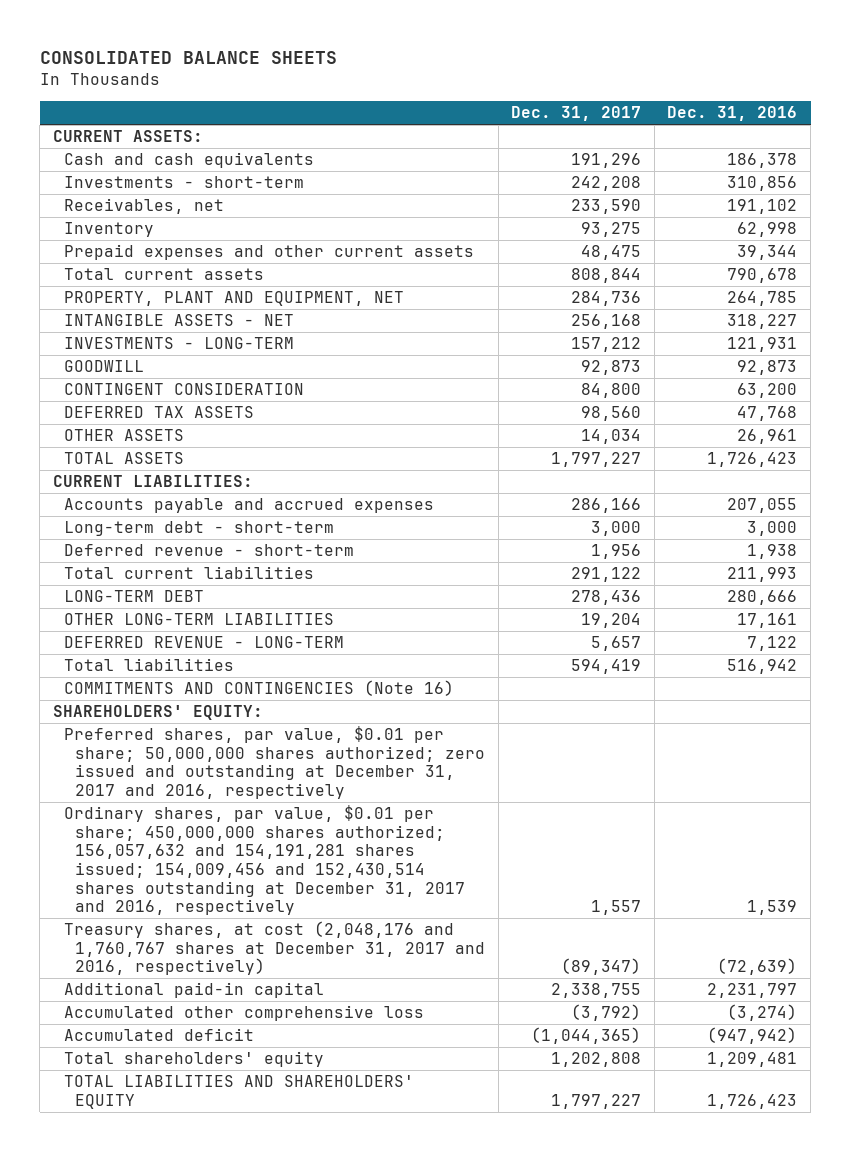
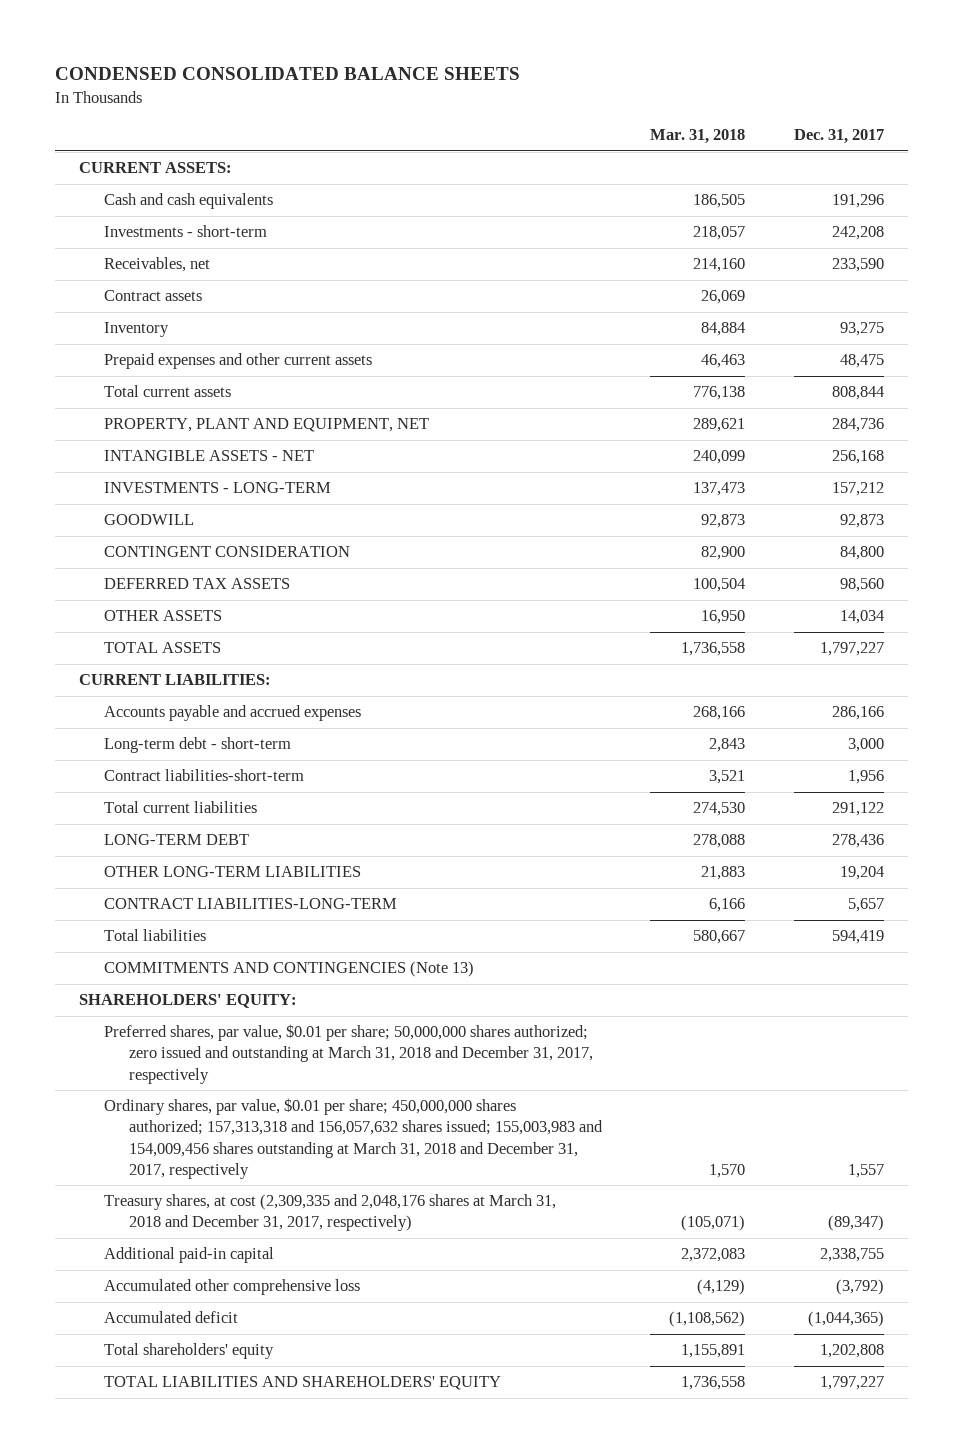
- CONSOLIDATED BALANCE SHEETS
+ CONDENSED CONSOLIDATED BALANCE SHEETS
- | Dec. 31, 2017 | Dec. 31, 2016
+ | Mar. 31, 2018 | Dec. 31, 2017
+ Contract assets | 26,069 |
- Deferred revenue - short-term | 1,956 | 1,938
+ Contract liabilities-short-term | 3,521 | 1,956
- DEFERRED REVENUE - LONG-TERM | 5,657 | 7,122
+ CONTRACT LIABILITIES-LONG-TERM | 6,166 | 5,657
- COMMITMENTS AND CONTINGENCIES (Note 16)
+ COMMITMENTS AND CONTINGENCIES (Note 13)
- Preferred shares, par value, $0.01 per share; 50,000,000 shares authorized; zero issued and outstanding at December 31, 2017 and 2016, respectively
- Ordinary shares, par value, $0.01 per share; 450,000,000 shares authorized; 156,057,632 and 154,191,281 shares issued; 154,009,456 and 152,430,514 shares outstanding at December 31, 2017 and 2016, respectively | 1,557 | 1,539
- Treasury shares, at cost (2,048,176 and 1,760,767 shares at December 31, 2017 and 2016, respectively) | (89,347) | (72,639)
+ Preferred shares, par value, $0.01 per share; 50,000,000 shares authorized; zero issued and outstanding at March 31, 2018 and December 31, 2017, respectively
+ Ordinary shares, par value, $0.01 per share; 450,000,000 shares authorized; 157,313,318 and 156,057,632 shares issued; 155,003,983 and 154,009,456 shares outstanding at March 31, 2018 and December 31, 2017, respectively | 1,570 | 1,557
+ Treasury shares, at cost (2,309,335 and 2,048,176 shares at March 31, 2018 and December 31, 2017, respectively) | (105,071) | (89,347)

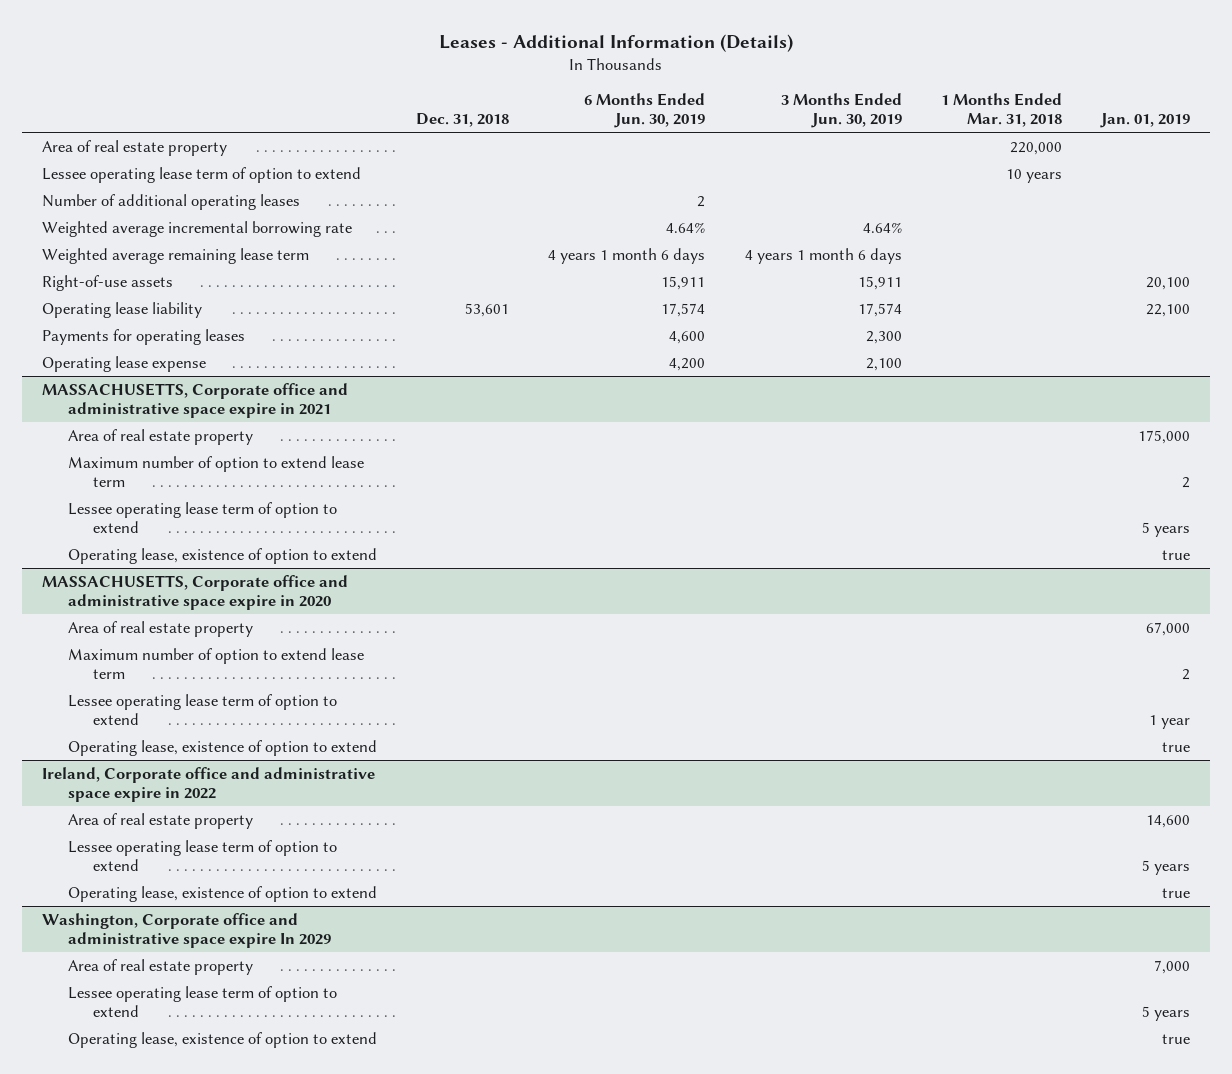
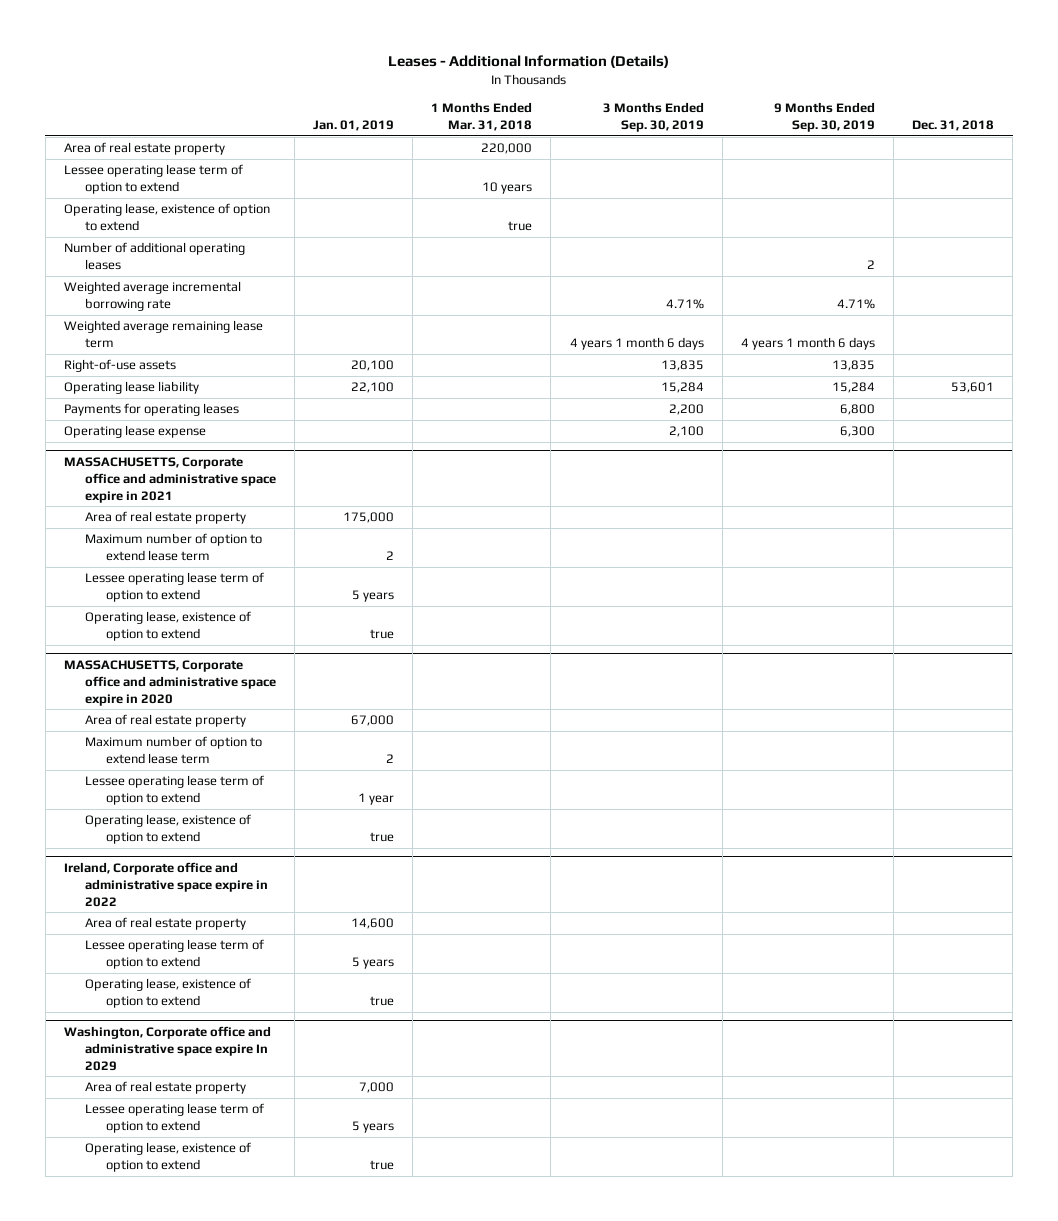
- | Dec. 31, 2018 | 6 Months Ended Jun. 30, 2019 | 3 Months Ended Jun. 30, 2019 | 1 Months Ended Mar. 31, 2018 | Jan. 01, 2019
+ | Jan. 01, 2019 | 1 Months Ended Mar. 31, 2018 | 3 Months Ended Sep. 30, 2019 | 9 Months Ended Sep. 30, 2019 | Dec. 31, 2018
+ Operating lease, existence of option to extend | | true | | |

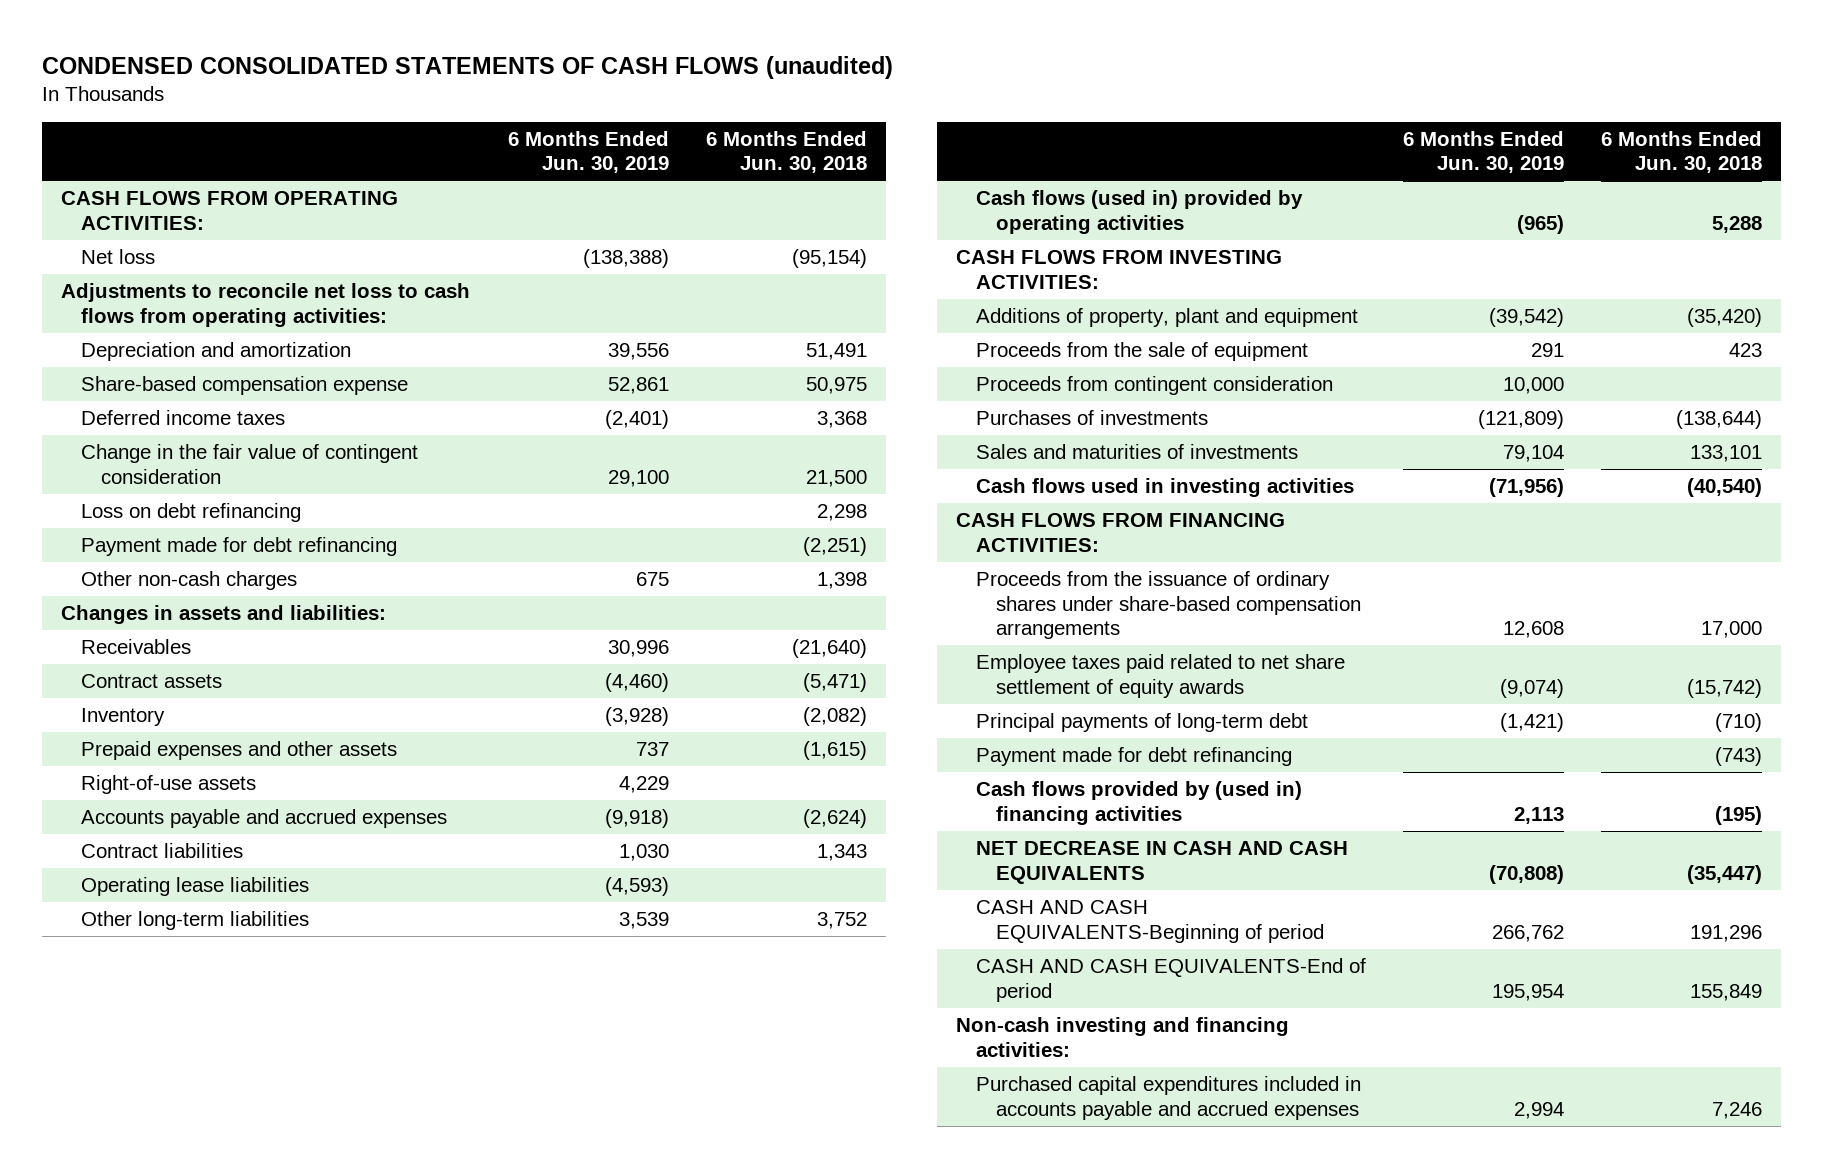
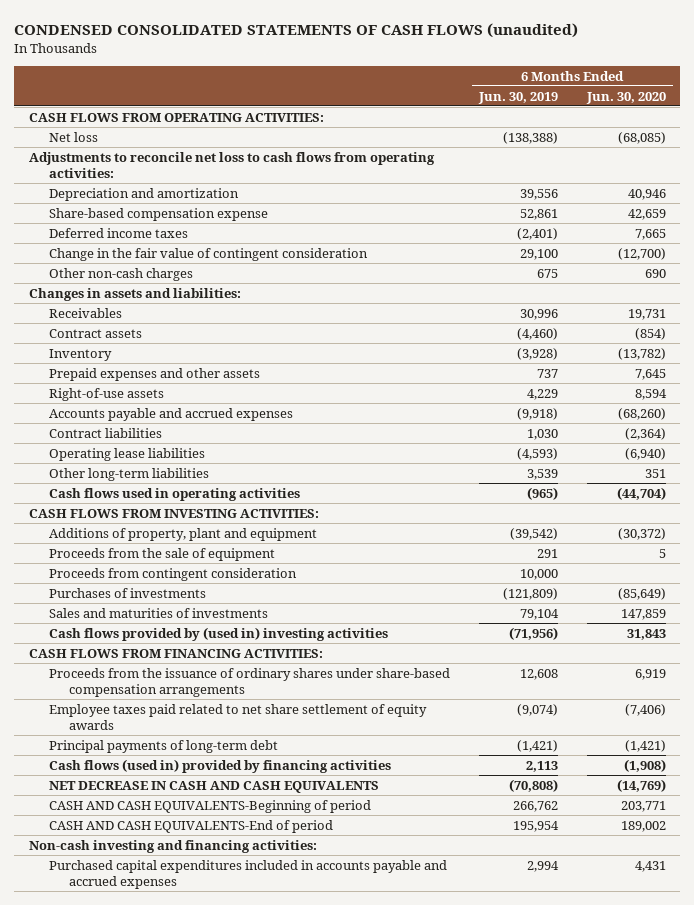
- | 6 Months Ended Jun. 30, 2019 | 6 Months Ended Jun. 30, 2018
+ | 6 Months Ended Jun. 30, 2019 | 6 Months Ended Jun. 30, 2020
- Loss on debt refinancing | | 2,298
- Payment made for debt refinancing | | (2,251)
- Cash flows (used in) provided by operating activities | (965) | 5,288
+ Cash flows used in operating activities | (965) | (44,704)
- Cash flows used in investing activities | (71,956) | (40,540)
+ Cash flows provided by (used in) investing activities | (71,956) | 31,843
- Payment made for debt refinancing | | (743)
- Cash flows provided by (used in) financing activities | 2,113 | (195)
+ Cash flows (used in) provided by financing activities | 2,113 | (1,908)

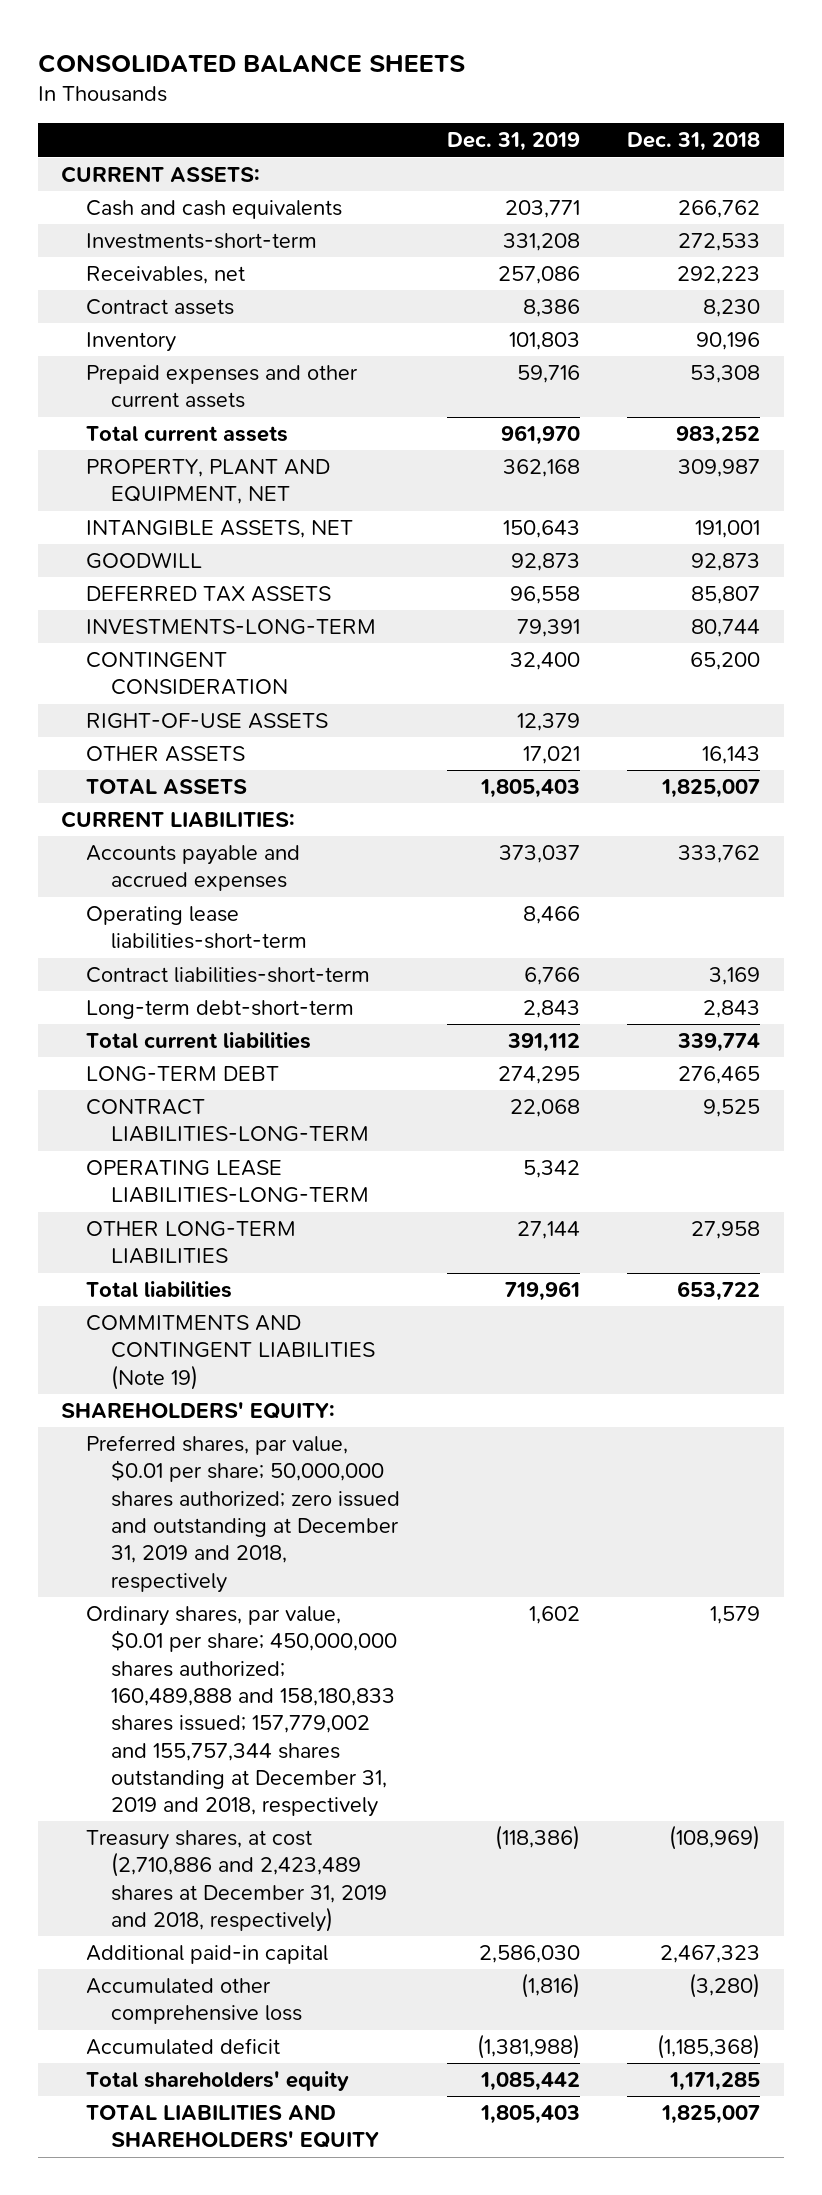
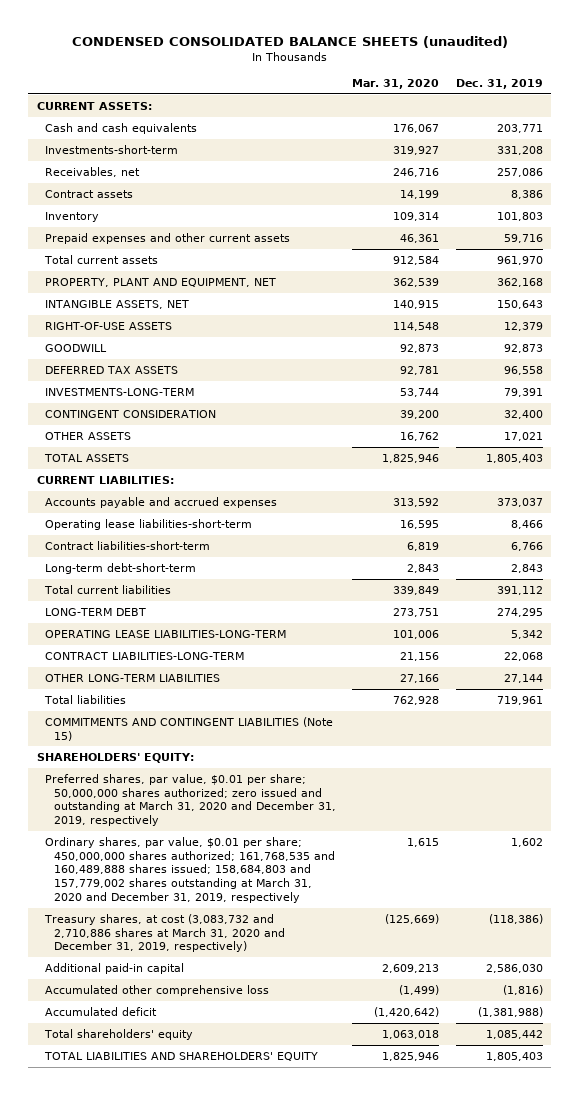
- CONSOLIDATED BALANCE SHEETS
+ CONDENSED CONSOLIDATED BALANCE SHEETS (unaudited)
- | Dec. 31, 2019 | Dec. 31, 2018
+ | Mar. 31, 2020 | Dec. 31, 2019
moved up: RIGHT-OF-USE ASSETS | 114,548 | 12,379
moved down: CONTRACT LIABILITIES-LONG-TERM | 21,156 | 22,068
- COMMITMENTS AND CONTINGENT LIABILITIES (Note 19)
+ COMMITMENTS AND CONTINGENT LIABILITIES (Note 15)
- Preferred shares, par value, $0.01 per share; 50,000,000 shares authorized; zero issued and outstanding at December 31, 2019 and 2018, respectively
- Ordinary shares, par value, $0.01 per share; 450,000,000 shares authorized; 160,489,888 and 158,180,833 shares issued; 157,779,002 and 155,757,344 shares outstanding at December 31, 2019 and 2018, respectively | 1,602 | 1,579
- Treasury shares, at cost (2,710,886 and 2,423,489 shares at December 31, 2019 and 2018, respectively) | (118,386) | (108,969)
+ Preferred shares, par value, $0.01 per share; 50,000,000 shares authorized; zero issued and outstanding at March 31, 2020 and December 31, 2019, respectively
+ Ordinary shares, par value, $0.01 per share; 450,000,000 shares authorized; 161,768,535 and 160,489,888 shares issued; 158,684,803 and 157,779,002 shares outstanding at March 31, 2020 and December 31, 2019, respectively | 1,615 | 1,602
+ Treasury shares, at cost (3,083,732 and 2,710,886 shares at March 31, 2020 and December 31, 2019, respectively) | (125,669) | (118,386)

